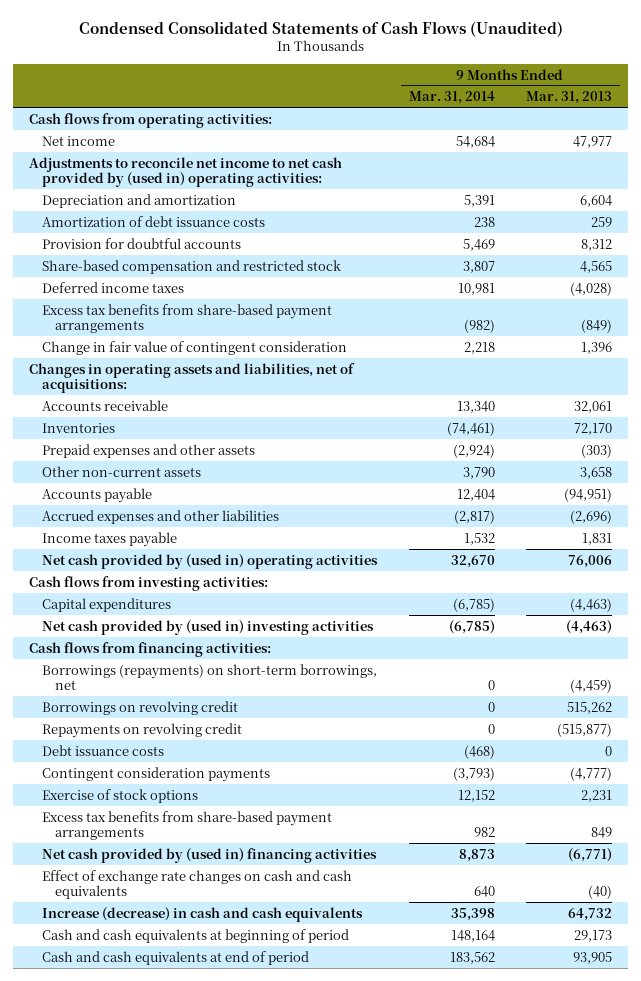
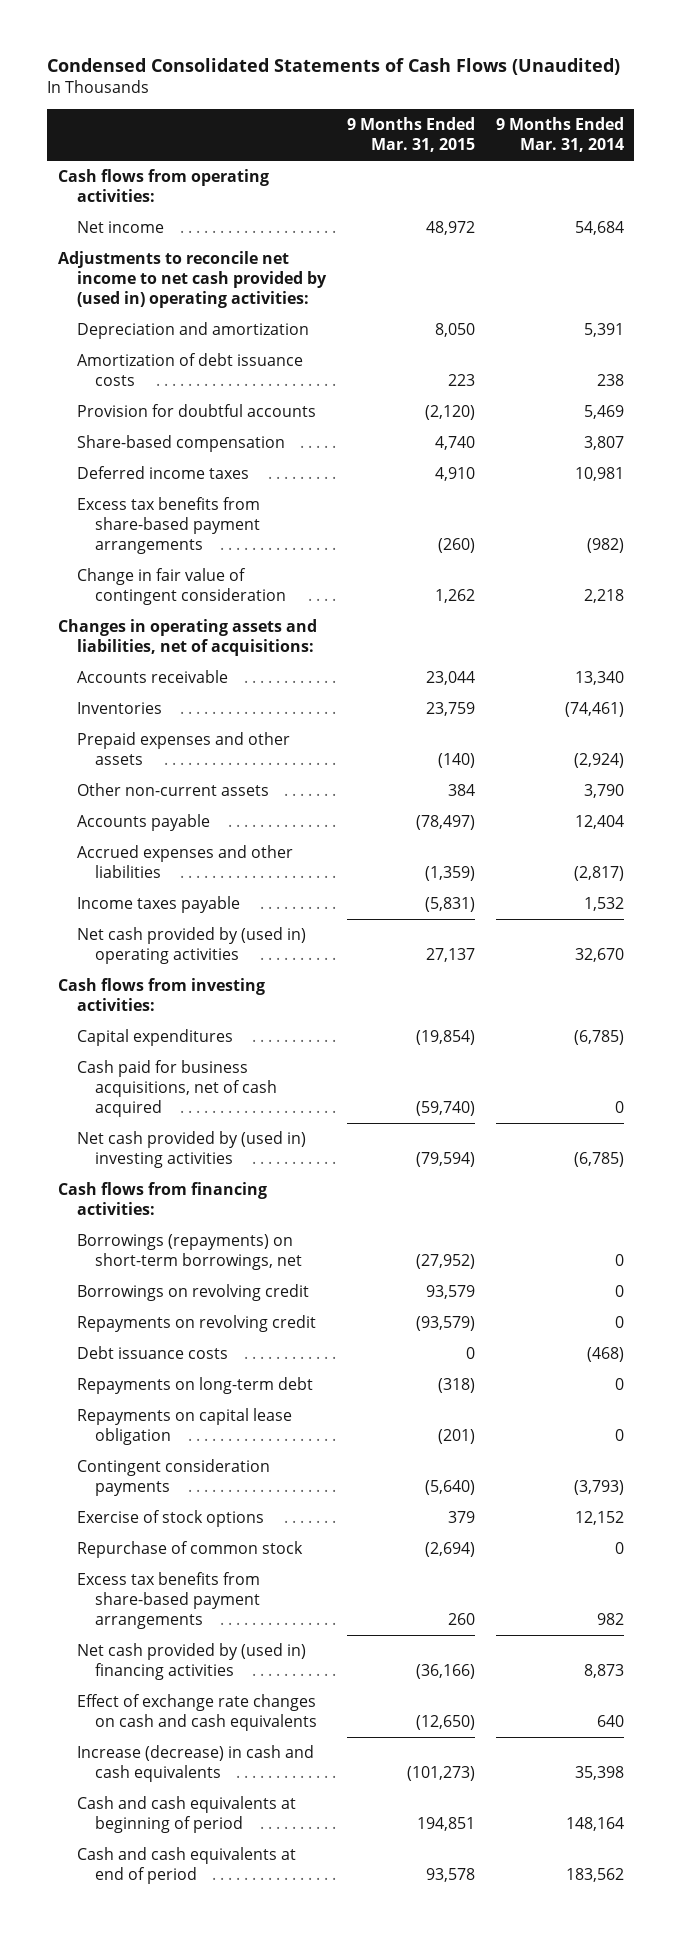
- | 9 Months Ended Mar. 31, 2014 | 9 Months Ended Mar. 31, 2013
+ | 9 Months Ended Mar. 31, 2015 | 9 Months Ended Mar. 31, 2014
- Share-based compensation and restricted stock | 3,807 | 4,565
+ Share-based compensation | 4,740 | 3,807
+ Cash paid for business acquisitions, net of cash acquired | (59,740) | 0
+ Repayments on long-term debt | (318) | 0
+ Repayments on capital lease obligation | (201) | 0
+ Repurchase of common stock | (2,694) | 0

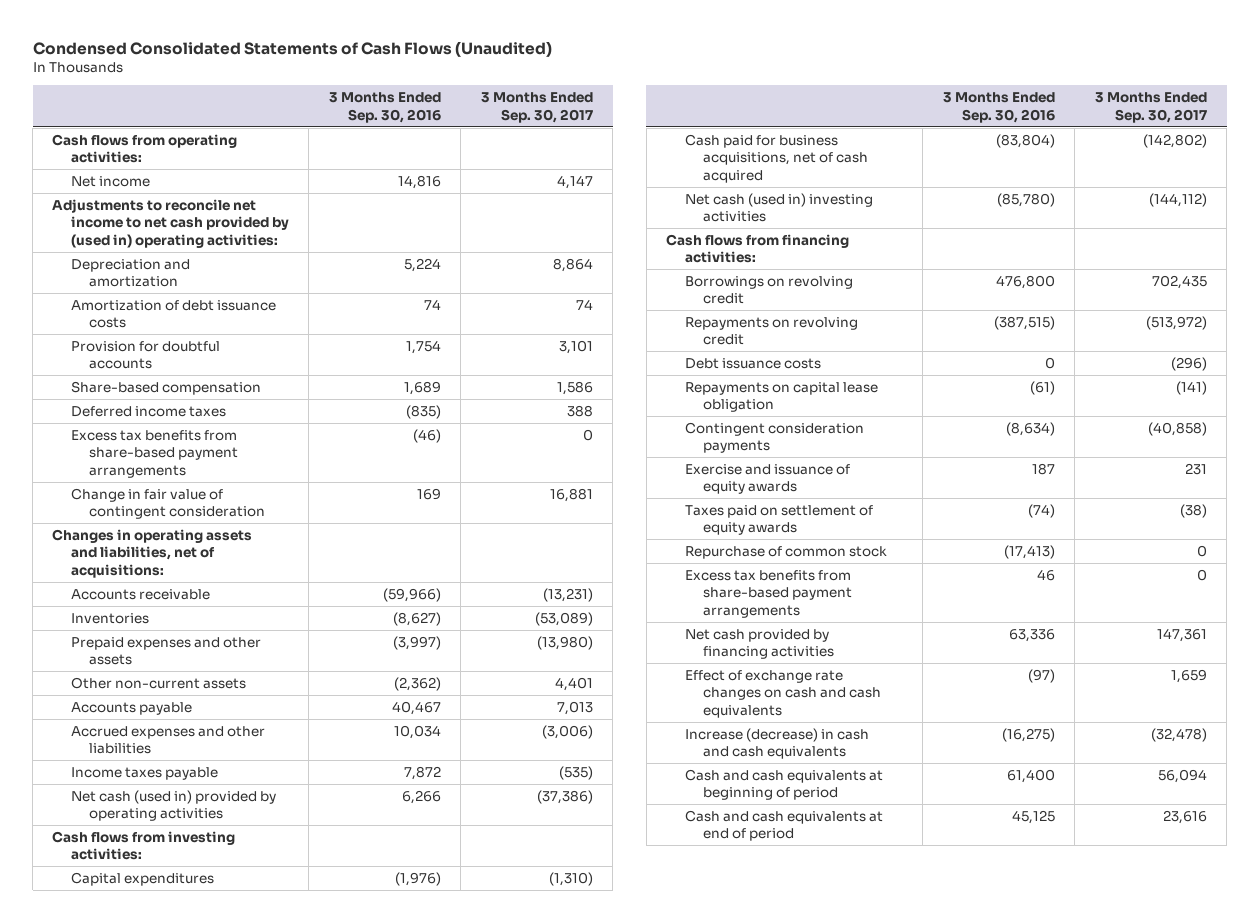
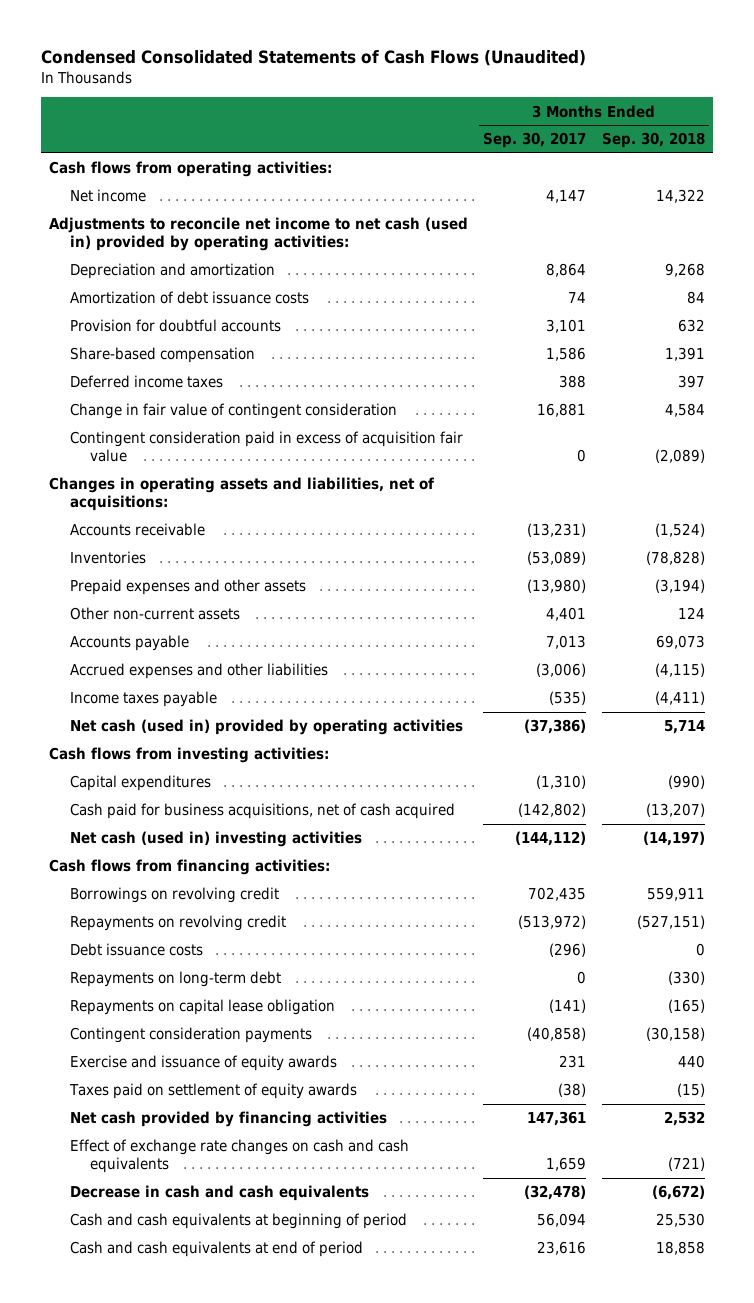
- | 3 Months Ended Sep. 30, 2016 | 3 Months Ended Sep. 30, 2017
+ | 3 Months Ended Sep. 30, 2017 | 3 Months Ended Sep. 30, 2018
- Adjustments to reconcile net income to net cash provided by (used in) operating activities:
+ Adjustments to reconcile net income to net cash (used in) provided by operating activities:
- Excess tax benefits from share-based payment arrangements | (46) | 0
+ Contingent consideration paid in excess of acquisition fair value | 0 | (2,089)
+ Repayments on long-term debt | 0 | (330)
- Repurchase of common stock | (17,413) | 0
- Excess tax benefits from share-based payment arrangements | 46 | 0
- Increase (decrease) in cash and cash equivalents | (16,275) | (32,478)
+ Decrease in cash and cash equivalents | (32,478) | (6,672)

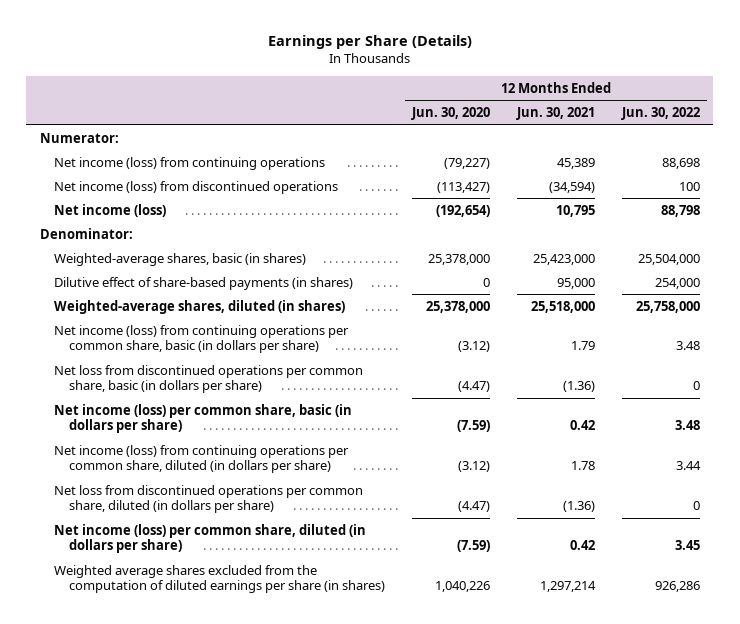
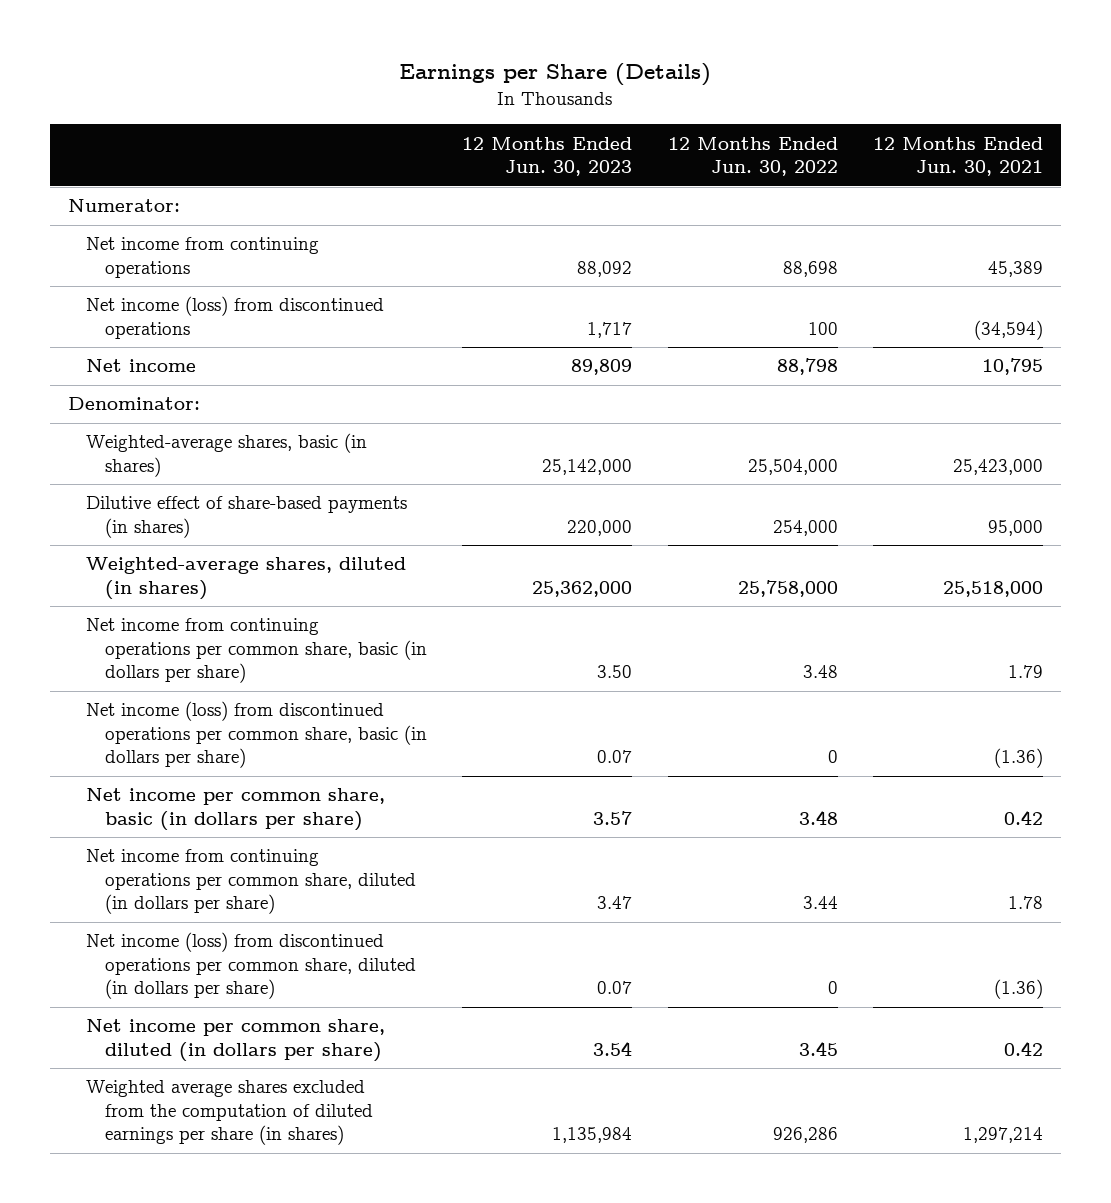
- | 12 Months Ended Jun. 30, 2020 | 12 Months Ended Jun. 30, 2021 | 12 Months Ended Jun. 30, 2022
+ | 12 Months Ended Jun. 30, 2023 | 12 Months Ended Jun. 30, 2022 | 12 Months Ended Jun. 30, 2021
- Net income (loss) from continuing operations | (79,227) | 45,389 | 88,698
+ Net income from continuing operations | 88,092 | 88,698 | 45,389
- Net income (loss) | (192,654) | 10,795 | 88,798
+ Net income | 89,809 | 88,798 | 10,795
- Net income (loss) from continuing operations per common share, basic (in dollars per share) | (3.12) | 1.79 | 3.48
- Net loss from discontinued operations per common share, basic (in dollars per share) | (4.47) | (1.36) | 0
- Net income (loss) per common share, basic (in dollars per share) | (7.59) | 0.42 | 3.48
- Net income (loss) from continuing operations per common share, diluted (in dollars per share) | (3.12) | 1.78 | 3.44
- Net loss from discontinued operations per common share, diluted (in dollars per share) | (4.47) | (1.36) | 0
- Net income (loss) per common share, diluted (in dollars per share) | (7.59) | 0.42 | 3.45
+ Net income from continuing operations per common share, basic (in dollars per share) | 3.50 | 3.48 | 1.79
+ Net income (loss) from discontinued operations per common share, basic (in dollars per share) | 0.07 | 0 | (1.36)
+ Net income per common share, basic (in dollars per share) | 3.57 | 3.48 | 0.42
+ Net income from continuing operations per common share, diluted (in dollars per share) | 3.47 | 3.44 | 1.78
+ Net income (loss) from discontinued operations per common share, diluted (in dollars per share) | 0.07 | 0 | (1.36)
+ Net income per common share, diluted (in dollars per share) | 3.54 | 3.45 | 0.42

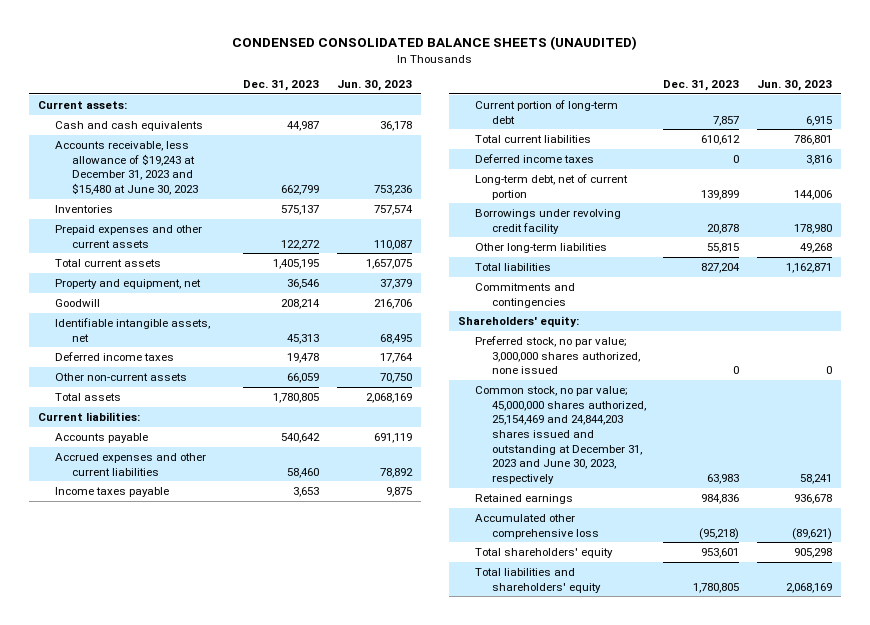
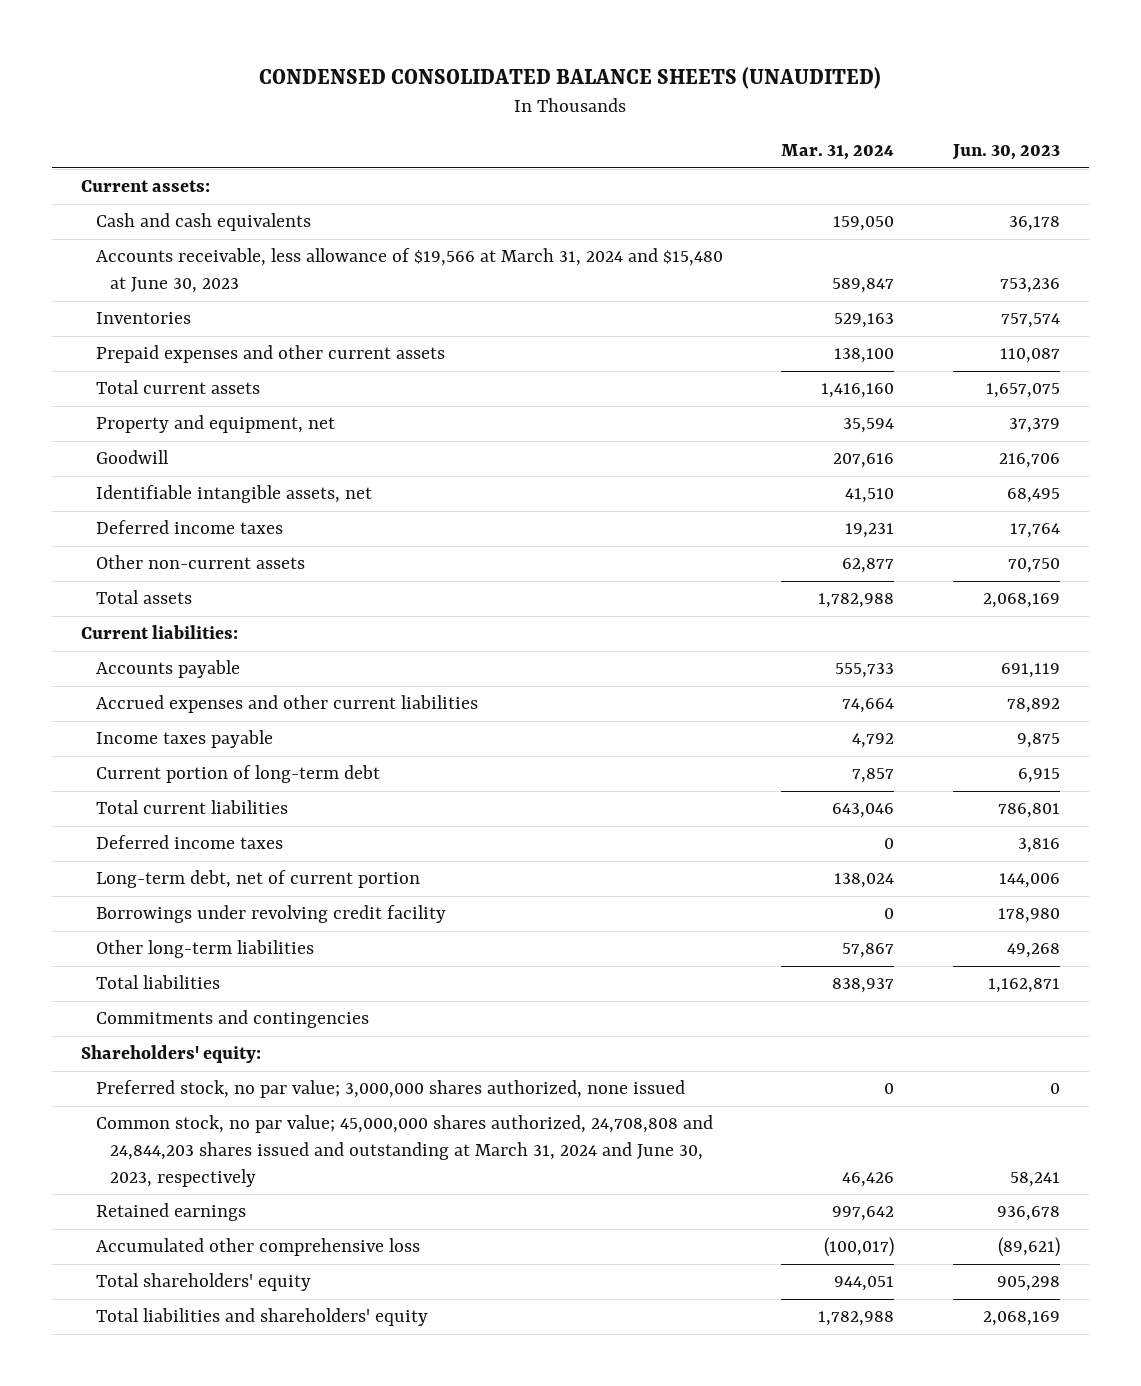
- | Dec. 31, 2023 | Jun. 30, 2023
+ | Mar. 31, 2024 | Jun. 30, 2023
- Accounts receivable, less allowance of $19,243 at December 31, 2023 and $15,480 at June 30, 2023 | 662,799 | 753,236
+ Accounts receivable, less allowance of $19,566 at March 31, 2024 and $15,480 at June 30, 2023 | 589,847 | 753,236
- Common stock, no par value; 45,000,000 shares authorized, 25,154,469 and 24,844,203 shares issued and outstanding at December 31, 2023 and June 30, 2023, respectively | 63,983 | 58,241
+ Common stock, no par value; 45,000,000 shares authorized, 24,708,808 and 24,844,203 shares issued and outstanding at March 31, 2024 and June 30, 2023, respectively | 46,426 | 58,241

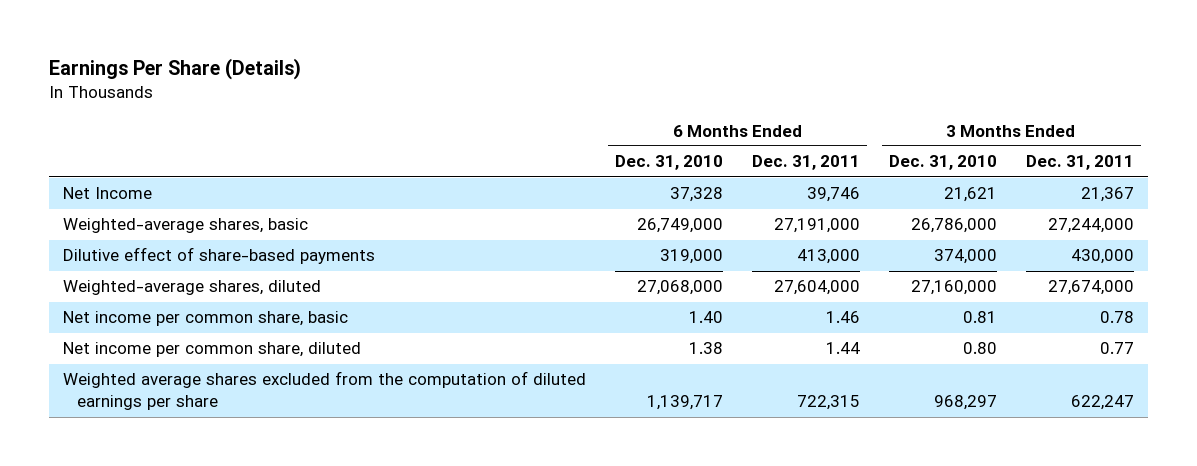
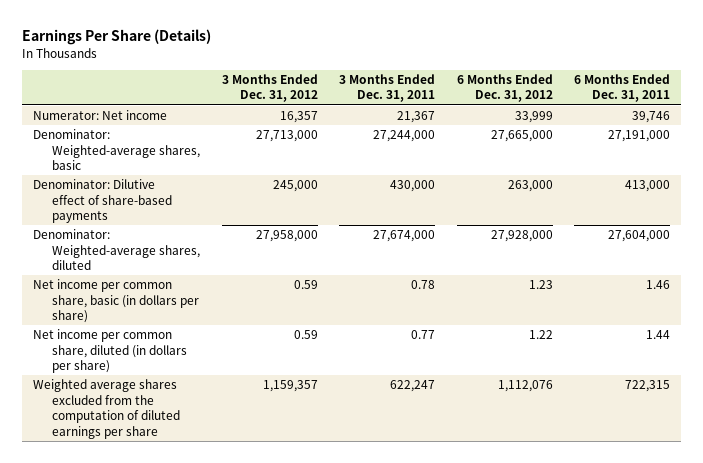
- | 6 Months Ended Dec. 31, 2010 | 6 Months Ended Dec. 31, 2011 | 3 Months Ended Dec. 31, 2010 | 3 Months Ended Dec. 31, 2011
+ | 3 Months Ended Dec. 31, 2012 | 3 Months Ended Dec. 31, 2011 | 6 Months Ended Dec. 31, 2012 | 6 Months Ended Dec. 31, 2011
- Net Income | 37,328 | 39,746 | 21,621 | 21,367
- Weighted-average shares, basic | 26,749,000 | 27,191,000 | 26,786,000 | 27,244,000
- Dilutive effect of share-based payments | 319,000 | 413,000 | 374,000 | 430,000
- Weighted-average shares, diluted | 27,068,000 | 27,604,000 | 27,160,000 | 27,674,000
- Net income per common share, basic | 1.40 | 1.46 | 0.81 | 0.78
- Net income per common share, diluted | 1.38 | 1.44 | 0.80 | 0.77
+ Numerator: Net income | 16,357 | 21,367 | 33,999 | 39,746
+ Denominator: Weighted-average shares, basic | 27,713,000 | 27,244,000 | 27,665,000 | 27,191,000
+ Denominator: Dilutive effect of share-based payments | 245,000 | 430,000 | 263,000 | 413,000
+ Denominator: Weighted-average shares, diluted | 27,958,000 | 27,674,000 | 27,928,000 | 27,604,000
+ Net income per common share, basic (in dollars per share) | 0.59 | 0.78 | 1.23 | 1.46
+ Net income per common share, diluted (in dollars per share) | 0.59 | 0.77 | 1.22 | 1.44

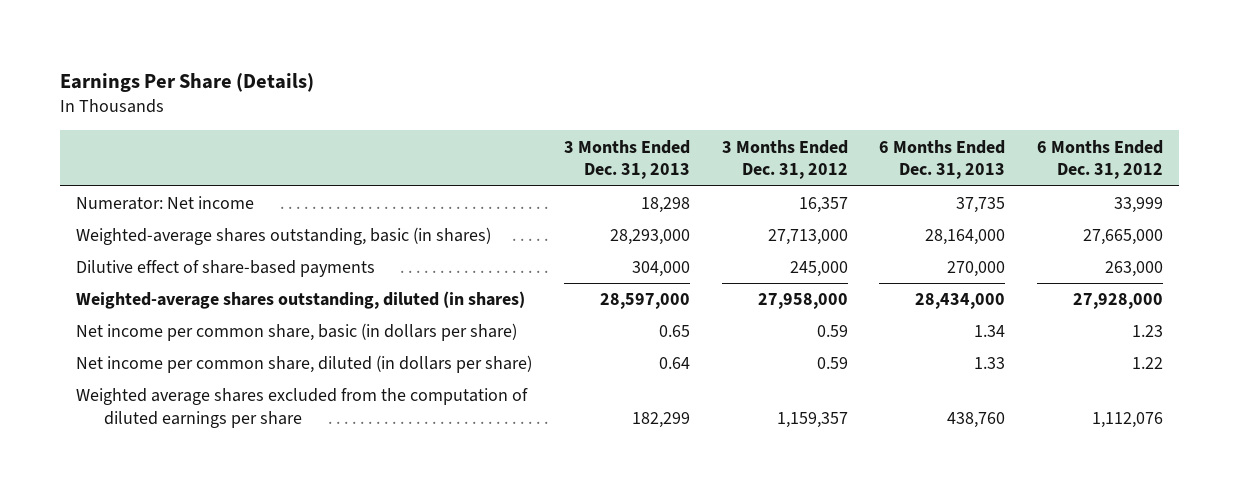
- | 3 Months Ended Dec. 31, 2012 | 3 Months Ended Dec. 31, 2011 | 6 Months Ended Dec. 31, 2012 | 6 Months Ended Dec. 31, 2011
+ | 3 Months Ended Dec. 31, 2013 | 3 Months Ended Dec. 31, 2012 | 6 Months Ended Dec. 31, 2013 | 6 Months Ended Dec. 31, 2012
- Denominator: Weighted-average shares, basic | 27,713,000 | 27,244,000 | 27,665,000 | 27,191,000
- Denominator: Dilutive effect of share-based payments | 245,000 | 430,000 | 263,000 | 413,000
- Denominator: Weighted-average shares, diluted | 27,958,000 | 27,674,000 | 27,928,000 | 27,604,000
+ Weighted-average shares outstanding, basic (in shares) | 28,293,000 | 27,713,000 | 28,164,000 | 27,665,000
+ Dilutive effect of share-based payments | 304,000 | 245,000 | 270,000 | 263,000
+ Weighted-average shares outstanding, diluted (in shares) | 28,597,000 | 27,958,000 | 28,434,000 | 27,928,000

